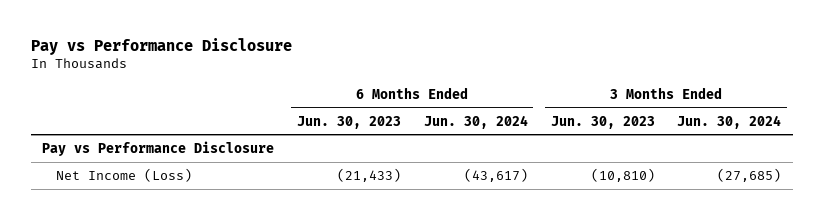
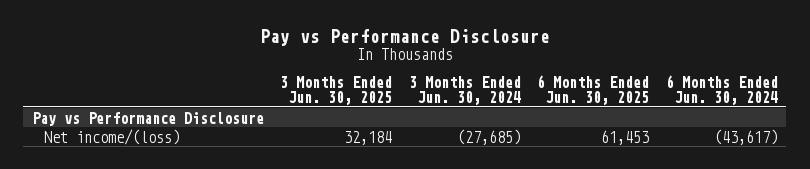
- | 6 Months Ended Jun. 30, 2023 | 6 Months Ended Jun. 30, 2024 | 3 Months Ended Jun. 30, 2023 | 3 Months Ended Jun. 30, 2024
+ | 3 Months Ended Jun. 30, 2025 | 3 Months Ended Jun. 30, 2024 | 6 Months Ended Jun. 30, 2025 | 6 Months Ended Jun. 30, 2024
- Net Income (Loss) | (21,433) | (43,617) | (10,810) | (27,685)
+ Net income/(loss) | 32,184 | (27,685) | 61,453 | (43,617)

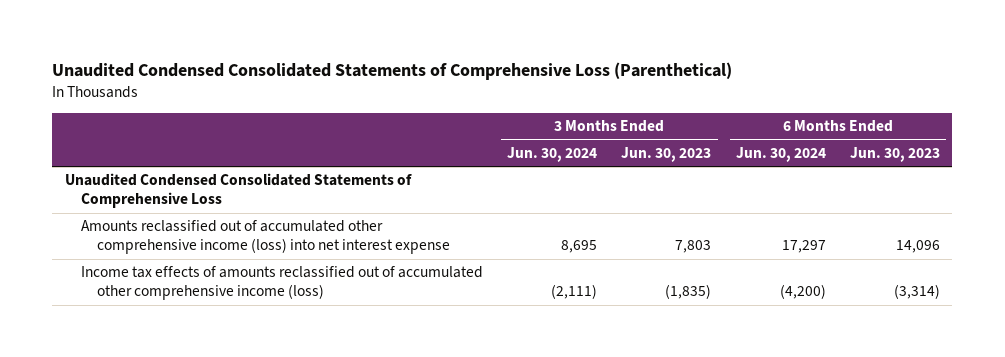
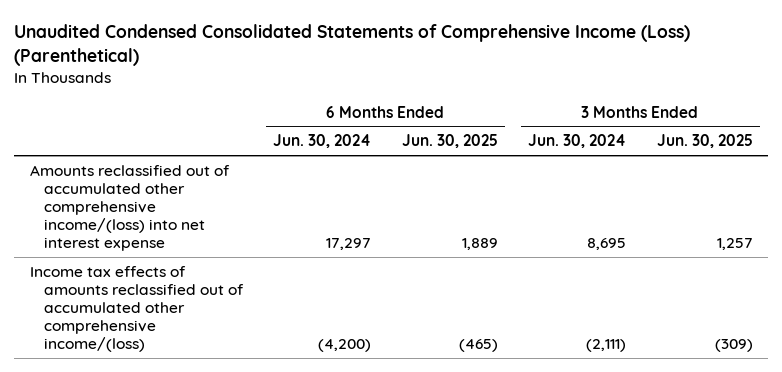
- Unaudited Condensed Consolidated Statements of Comprehensive Loss (Parenthetical)
+ Unaudited Condensed Consolidated Statements of Comprehensive Income (Loss) (Parenthetical)
- | 3 Months Ended Jun. 30, 2024 | 3 Months Ended Jun. 30, 2023 | 6 Months Ended Jun. 30, 2024 | 6 Months Ended Jun. 30, 2023
+ | 6 Months Ended Jun. 30, 2024 | 6 Months Ended Jun. 30, 2025 | 3 Months Ended Jun. 30, 2024 | 3 Months Ended Jun. 30, 2025
- Unaudited Condensed Consolidated Statements of Comprehensive Loss
- Amounts reclassified out of accumulated other comprehensive income (loss) into net interest expense | 8,695 | 7,803 | 17,297 | 14,096
- Income tax effects of amounts reclassified out of accumulated other comprehensive income (loss) | (2,111) | (1,835) | (4,200) | (3,314)
+ Amounts reclassified out of accumulated other comprehensive income/(loss) into net interest expense | 17,297 | 1,889 | 8,695 | 1,257
+ Income tax effects of amounts reclassified out of accumulated other comprehensive income/(loss) | (4,200) | (465) | (2,111) | (309)

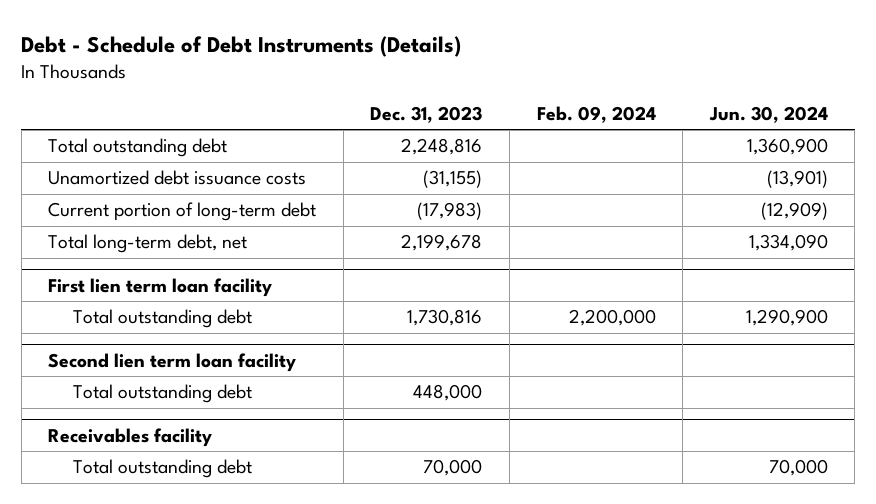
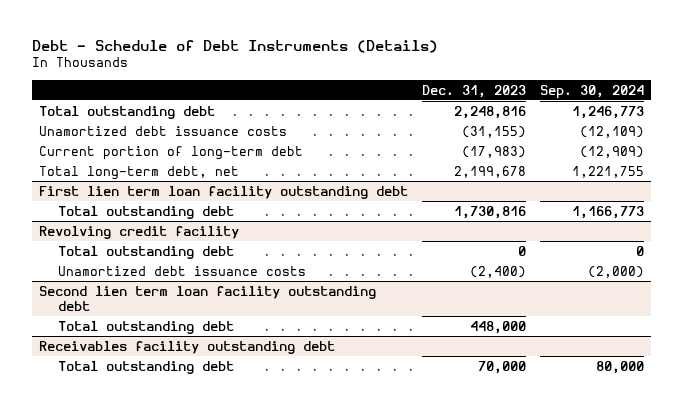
- | Dec. 31, 2023 | Feb. 09, 2024 | Jun. 30, 2024
+ | Dec. 31, 2023 | Sep. 30, 2024
- First lien term loan facility
+ First lien term loan facility outstanding debt
- Second lien term loan facility
+ Revolving credit facility
+ Total outstanding debt | 0 | 0
+ Unamortized debt issuance costs | (2,400) | (2,000)
+ Second lien term loan facility outstanding debt
- Receivables facility
+ Receivables facility outstanding debt

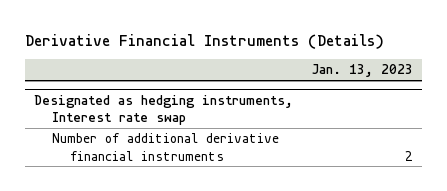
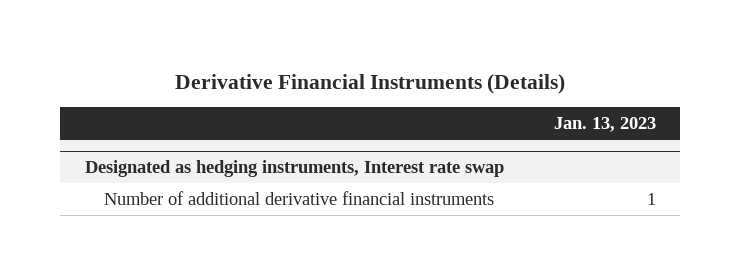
@ Designated as hedging instruments, Interest rate swap
- Number of additional derivative financial instruments | 2
+ Number of additional derivative financial instruments | 1

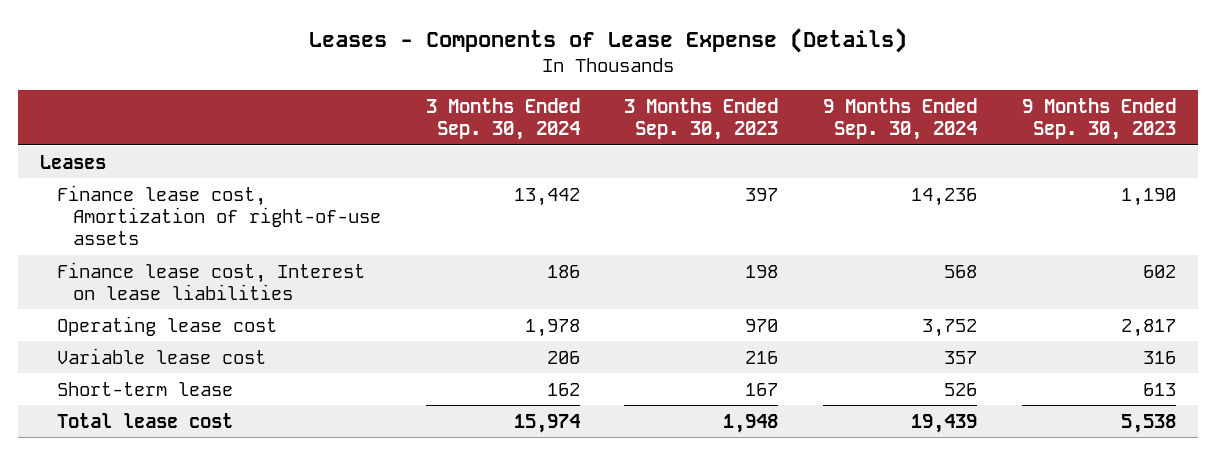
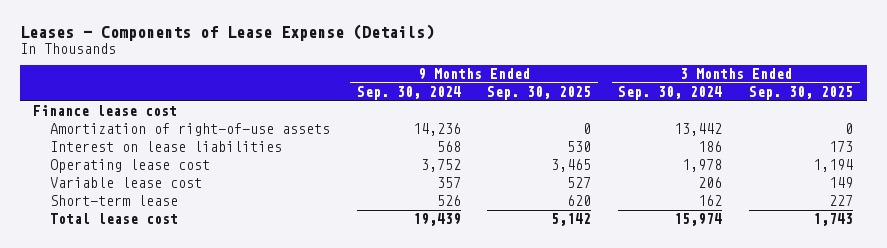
- | 3 Months Ended Sep. 30, 2024 | 3 Months Ended Sep. 30, 2023 | 9 Months Ended Sep. 30, 2024 | 9 Months Ended Sep. 30, 2023
+ | 9 Months Ended Sep. 30, 2024 | 9 Months Ended Sep. 30, 2025 | 3 Months Ended Sep. 30, 2024 | 3 Months Ended Sep. 30, 2025
- Leases
- Finance lease cost, Amortization of right-of-use assets | 13,442 | 397 | 14,236 | 1,190
- Finance lease cost, Interest on lease liabilities | 186 | 198 | 568 | 602
+ Finance lease cost
+ Amortization of right-of-use assets | 14,236 | 0 | 13,442 | 0
+ Interest on lease liabilities | 568 | 530 | 186 | 173

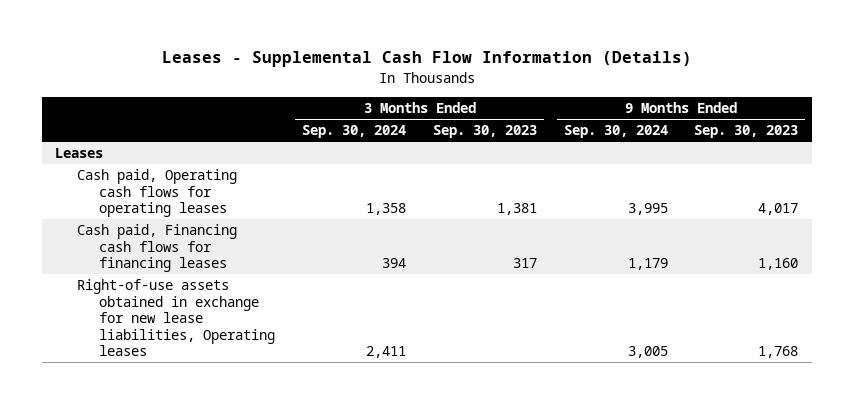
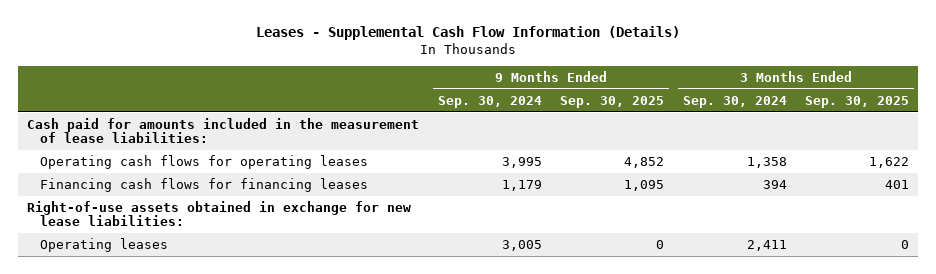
- | 3 Months Ended Sep. 30, 2024 | 3 Months Ended Sep. 30, 2023 | 9 Months Ended Sep. 30, 2024 | 9 Months Ended Sep. 30, 2023
+ | 9 Months Ended Sep. 30, 2024 | 9 Months Ended Sep. 30, 2025 | 3 Months Ended Sep. 30, 2024 | 3 Months Ended Sep. 30, 2025
- Leases
- Cash paid, Operating cash flows for operating leases | 1,358 | 1,381 | 3,995 | 4,017
- Cash paid, Financing cash flows for financing leases | 394 | 317 | 1,179 | 1,160
- Right-of-use assets obtained in exchange for new lease liabilities, Operating leases | 2,411 | | 3,005 | 1,768
+ Cash paid for amounts included in the measurement of lease liabilities:
+ Operating cash flows for operating leases | 3,995 | 4,852 | 1,358 | 1,622
+ Financing cash flows for financing leases | 1,179 | 1,095 | 394 | 401
+ Right-of-use assets obtained in exchange for new lease liabilities:
+ Operating leases | 3,005 | 0 | 2,411 | 0

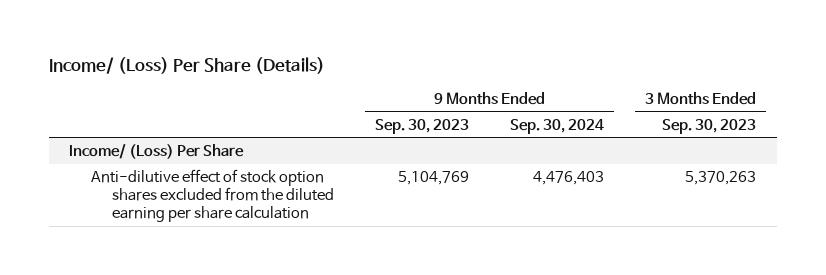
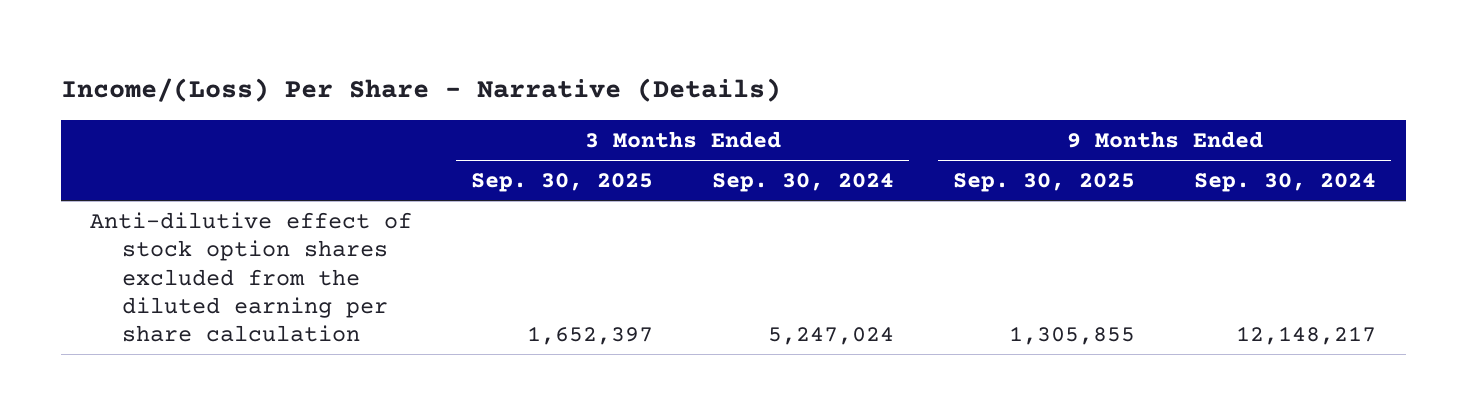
- Income/ (Loss) Per Share (Details)
+ Income/(Loss) Per Share - Narrative (Details)
- | 9 Months Ended Sep. 30, 2023 | 9 Months Ended Sep. 30, 2024 | 3 Months Ended Sep. 30, 2023
+ | 3 Months Ended Sep. 30, 2025 | 3 Months Ended Sep. 30, 2024 | 9 Months Ended Sep. 30, 2025 | 9 Months Ended Sep. 30, 2024
- Income/ (Loss) Per Share
- Anti-dilutive effect of stock option shares excluded from the diluted earning per share calculation | 5,104,769 | 4,476,403 | 5,370,263
+ Anti-dilutive effect of stock option shares excluded from the diluted earning per share calculation | 1,652,397 | 5,247,024 | 1,305,855 | 12,148,217

